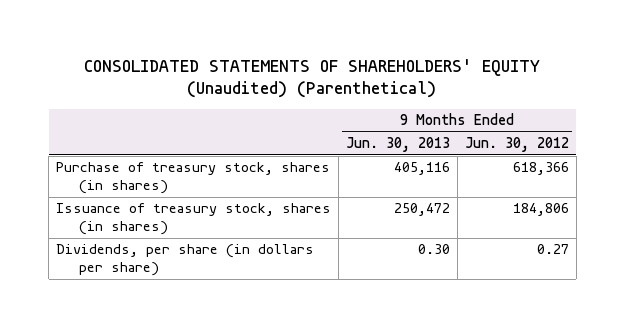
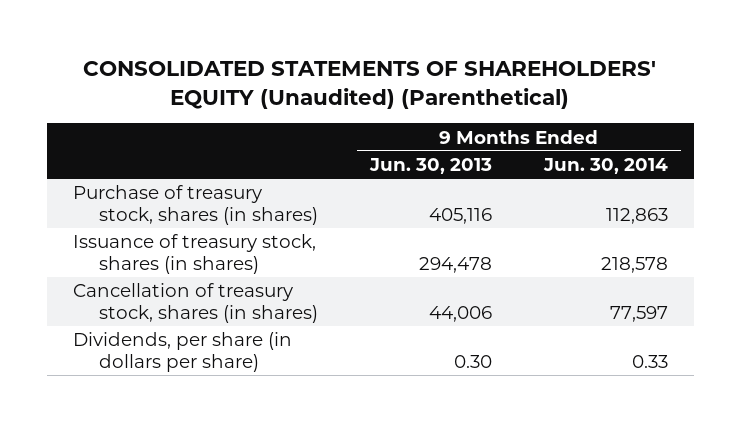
- | 9 Months Ended Jun. 30, 2013 | 9 Months Ended Jun. 30, 2012
+ | 9 Months Ended Jun. 30, 2013 | 9 Months Ended Jun. 30, 2014
- Issuance of treasury stock, shares (in shares) | 250,472 | 184,806
+ Issuance of treasury stock, shares (in shares) | 294,478 | 218,578
+ Cancellation of treasury stock, shares (in shares) | 44,006 | 77,597

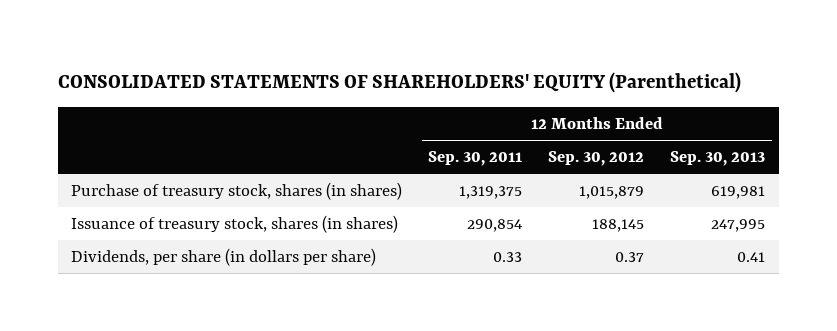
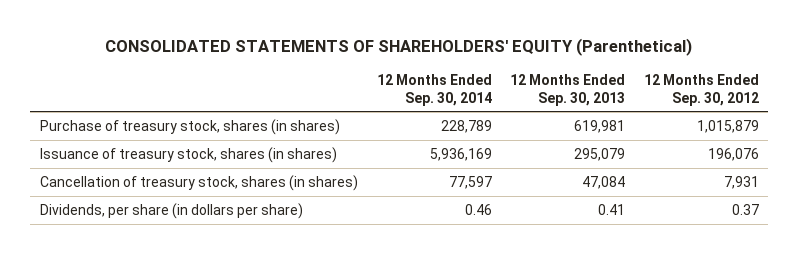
- | 12 Months Ended Sep. 30, 2011 | 12 Months Ended Sep. 30, 2012 | 12 Months Ended Sep. 30, 2013
+ | 12 Months Ended Sep. 30, 2014 | 12 Months Ended Sep. 30, 2013 | 12 Months Ended Sep. 30, 2012
- Issuance of treasury stock, shares (in shares) | 290,854 | 188,145 | 247,995
+ Issuance of treasury stock, shares (in shares) | 5,936,169 | 295,079 | 196,076
+ Cancellation of treasury stock, shares (in shares) | 77,597 | 47,084 | 7,931

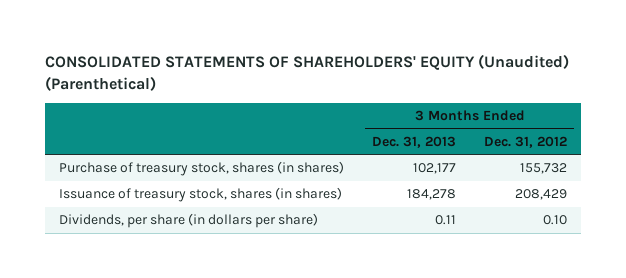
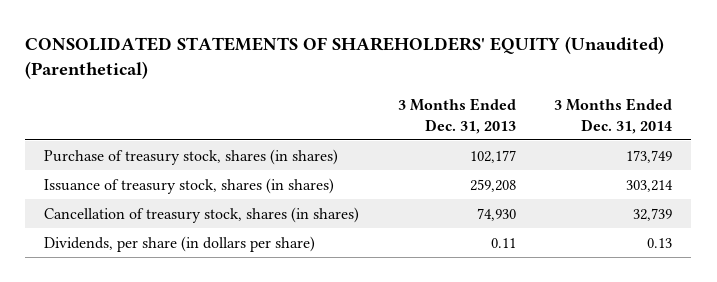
- | 3 Months Ended Dec. 31, 2013 | 3 Months Ended Dec. 31, 2012
+ | 3 Months Ended Dec. 31, 2013 | 3 Months Ended Dec. 31, 2014
- Issuance of treasury stock, shares (in shares) | 184,278 | 208,429
+ Issuance of treasury stock, shares (in shares) | 259,208 | 303,214
+ Cancellation of treasury stock, shares (in shares) | 74,930 | 32,739

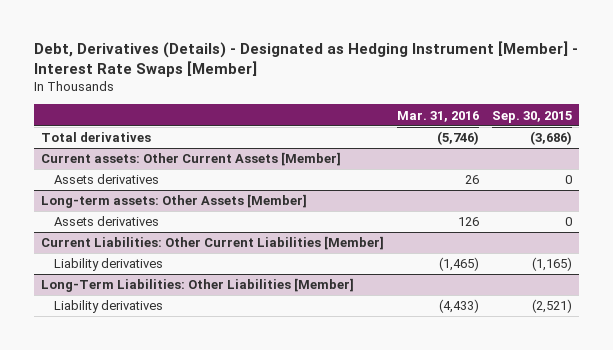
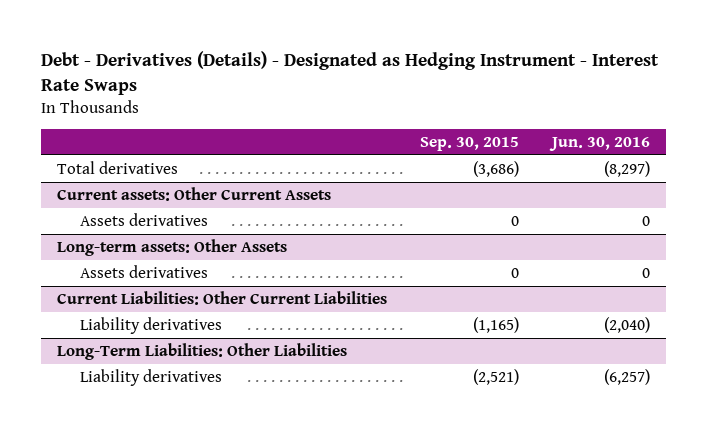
- Debt, Derivatives (Details) - Designated as Hedging Instrument [Member] - Interest Rate Swaps [Member]
+ Debt - Derivatives (Details) - Designated as Hedging Instrument - Interest Rate Swaps
- | Mar. 31, 2016 | Sep. 30, 2015
+ | Sep. 30, 2015 | Jun. 30, 2016
- Current assets: Other Current Assets [Member]
+ Current assets: Other Current Assets
- Long-term assets: Other Assets [Member]
+ Long-term assets: Other Assets
- Current Liabilities: Other Current Liabilities [Member]
+ Current Liabilities: Other Current Liabilities
- Long-Term Liabilities: Other Liabilities [Member]
+ Long-Term Liabilities: Other Liabilities

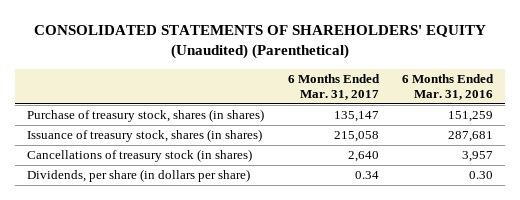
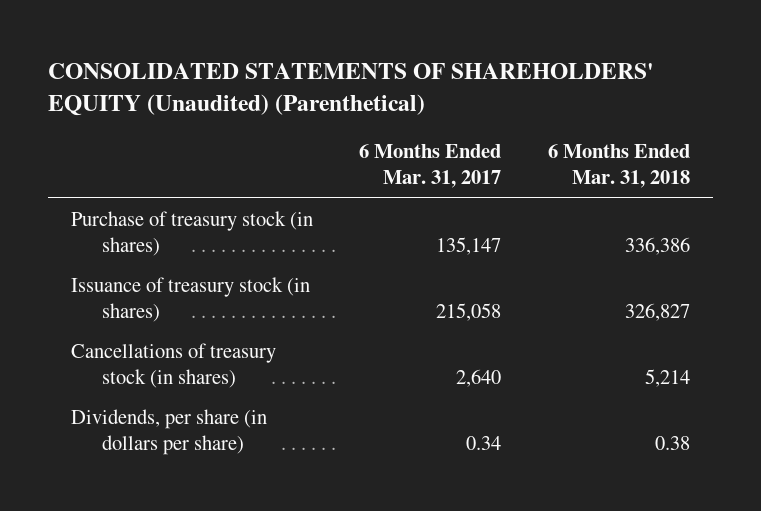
- | 6 Months Ended Mar. 31, 2017 | 6 Months Ended Mar. 31, 2016
+ | 6 Months Ended Mar. 31, 2017 | 6 Months Ended Mar. 31, 2018
- Purchase of treasury stock, shares (in shares) | 135,147 | 151,259
- Issuance of treasury stock, shares (in shares) | 215,058 | 287,681
+ Purchase of treasury stock (in shares) | 135,147 | 336,386
+ Issuance of treasury stock (in shares) | 215,058 | 326,827

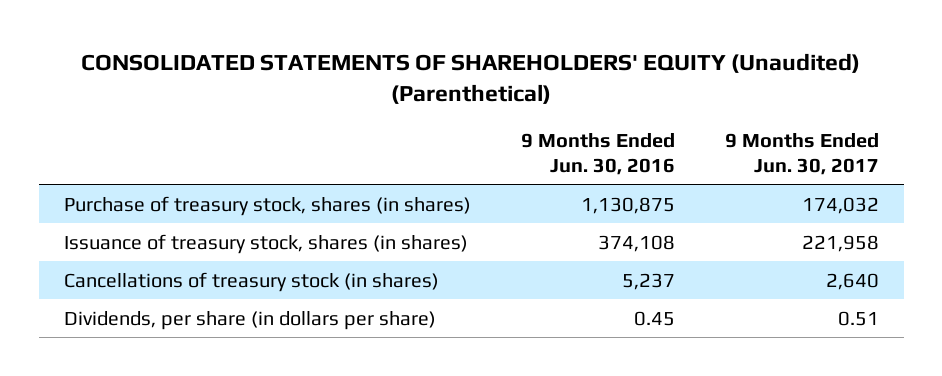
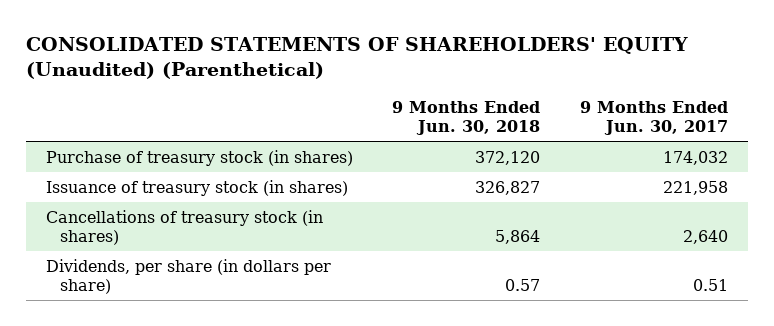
- | 9 Months Ended Jun. 30, 2016 | 9 Months Ended Jun. 30, 2017
+ | 9 Months Ended Jun. 30, 2018 | 9 Months Ended Jun. 30, 2017
- Purchase of treasury stock, shares (in shares) | 1,130,875 | 174,032
- Issuance of treasury stock, shares (in shares) | 374,108 | 221,958
+ Purchase of treasury stock (in shares) | 372,120 | 174,032
+ Issuance of treasury stock (in shares) | 326,827 | 221,958

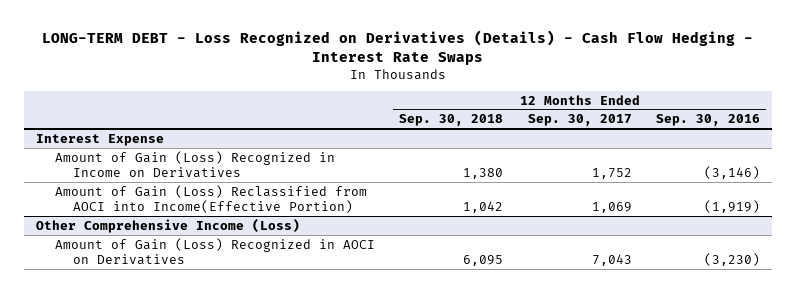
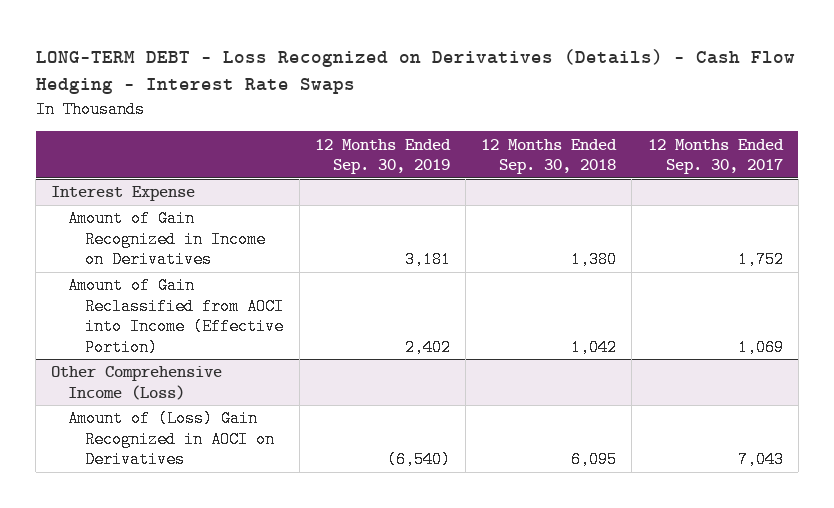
- | 12 Months Ended Sep. 30, 2018 | 12 Months Ended Sep. 30, 2017 | 12 Months Ended Sep. 30, 2016
+ | 12 Months Ended Sep. 30, 2019 | 12 Months Ended Sep. 30, 2018 | 12 Months Ended Sep. 30, 2017
@ Interest Expense
- Amount of Gain (Loss) Recognized in Income on Derivatives | 1,380 | 1,752 | (3,146)
- Amount of Gain (Loss) Reclassified from AOCI into Income(Effective Portion) | 1,042 | 1,069 | (1,919)
+ Amount of Gain Recognized in Income on Derivatives | 3,181 | 1,380 | 1,752
+ Amount of Gain Reclassified from AOCI into Income (Effective Portion) | 2,402 | 1,042 | 1,069
@ Other Comprehensive Income (Loss)
- Amount of Gain (Loss) Recognized in AOCI on Derivatives | 6,095 | 7,043 | (3,230)
+ Amount of (Loss) Gain Recognized in AOCI on Derivatives | (6,540) | 6,095 | 7,043

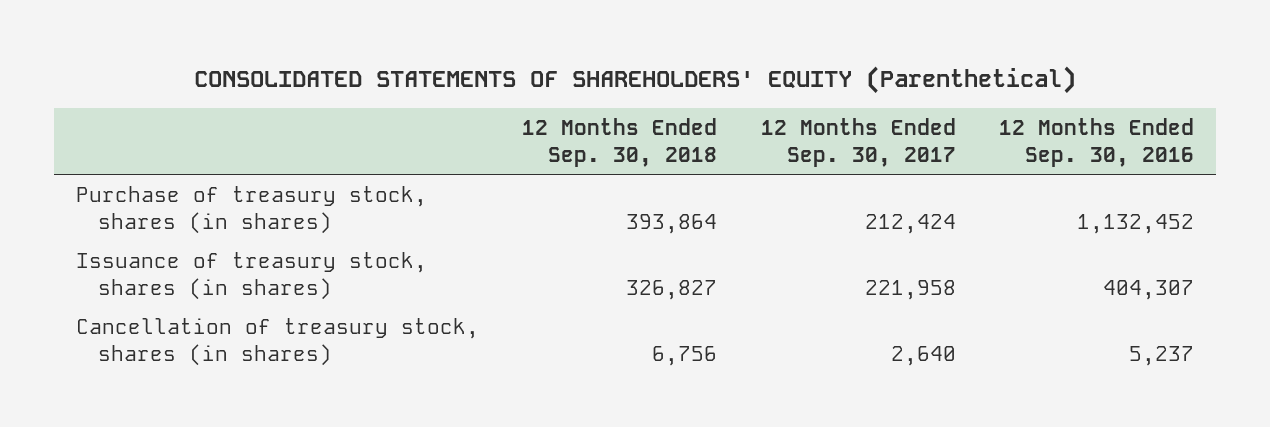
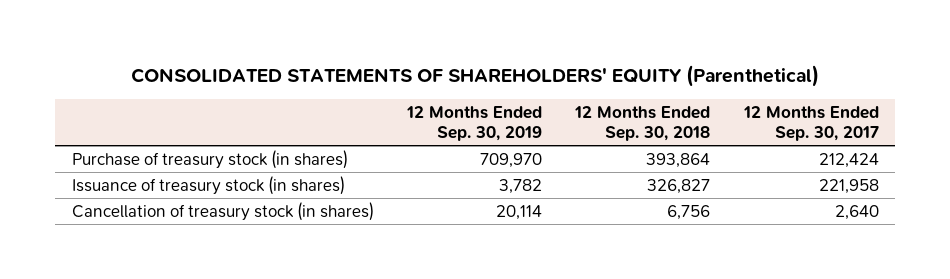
- | 12 Months Ended Sep. 30, 2018 | 12 Months Ended Sep. 30, 2017 | 12 Months Ended Sep. 30, 2016
+ | 12 Months Ended Sep. 30, 2019 | 12 Months Ended Sep. 30, 2018 | 12 Months Ended Sep. 30, 2017
- Purchase of treasury stock, shares (in shares) | 393,864 | 212,424 | 1,132,452
- Issuance of treasury stock, shares (in shares) | 326,827 | 221,958 | 404,307
- Cancellation of treasury stock, shares (in shares) | 6,756 | 2,640 | 5,237
+ Purchase of treasury stock (in shares) | 709,970 | 393,864 | 212,424
+ Issuance of treasury stock (in shares) | 3,782 | 326,827 | 221,958
+ Cancellation of treasury stock (in shares) | 20,114 | 6,756 | 2,640

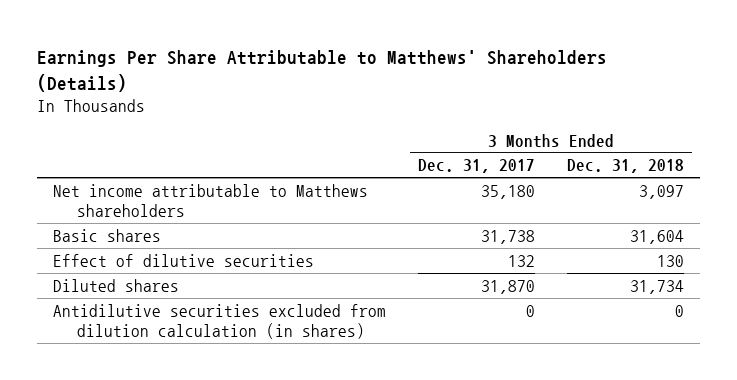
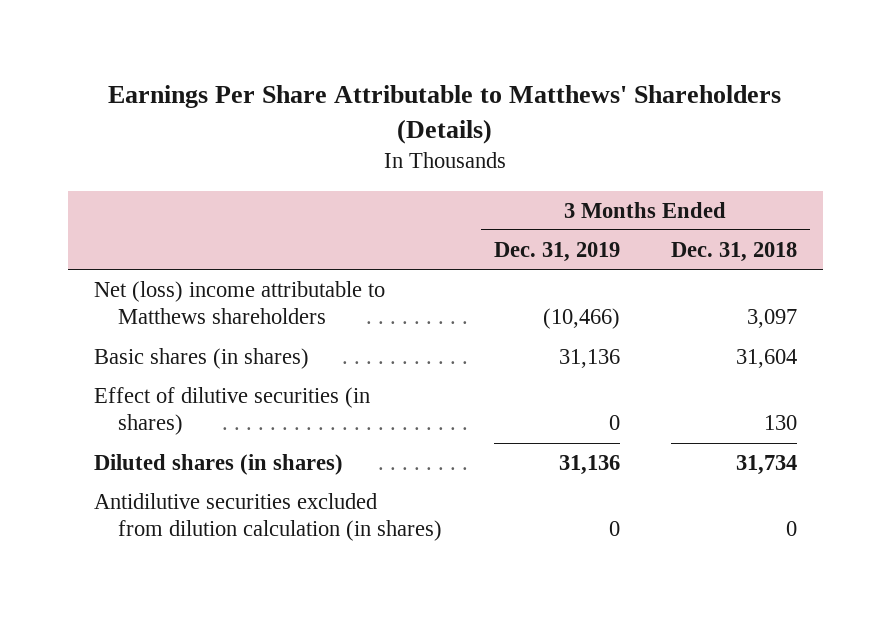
- | 3 Months Ended Dec. 31, 2017 | 3 Months Ended Dec. 31, 2018
+ | 3 Months Ended Dec. 31, 2019 | 3 Months Ended Dec. 31, 2018
- Net income attributable to Matthews shareholders | 35,180 | 3,097
- Basic shares | 31,738 | 31,604
- Effect of dilutive securities | 132 | 130
- Diluted shares | 31,870 | 31,734
+ Net (loss) income attributable to Matthews shareholders | (10,466) | 3,097
+ Basic shares (in shares) | 31,136 | 31,604
+ Effect of dilutive securities (in shares) | 0 | 130
+ Diluted shares (in shares) | 31,136 | 31,734

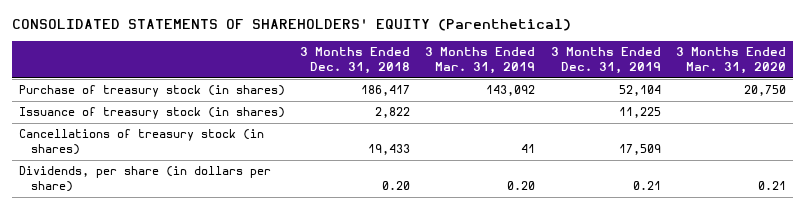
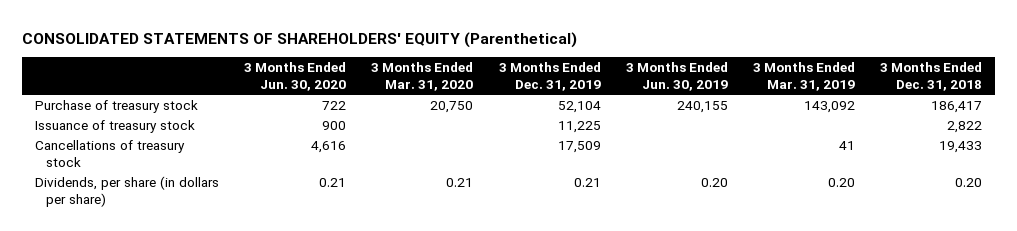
- | 3 Months Ended Dec. 31, 2018 | 3 Months Ended Mar. 31, 2019 | 3 Months Ended Dec. 31, 2019 | 3 Months Ended Mar. 31, 2020
+ | 3 Months Ended Jun. 30, 2020 | 3 Months Ended Mar. 31, 2020 | 3 Months Ended Dec. 31, 2019 | 3 Months Ended Jun. 30, 2019 | 3 Months Ended Mar. 31, 2019 | 3 Months Ended Dec. 31, 2018
- Purchase of treasury stock (in shares) | 186,417 | 143,092 | 52,104 | 20,750
- Issuance of treasury stock (in shares) | 2,822 | | 11,225 |
- Cancellations of treasury stock (in shares) | 19,433 | 41 | 17,509 |
+ Purchase of treasury stock | 722 | 20,750 | 52,104 | 240,155 | 143,092 | 186,417
+ Issuance of treasury stock | 900 | | 11,225 | | | 2,822
+ Cancellations of treasury stock | 4,616 | | 17,509 | | 41 | 19,433

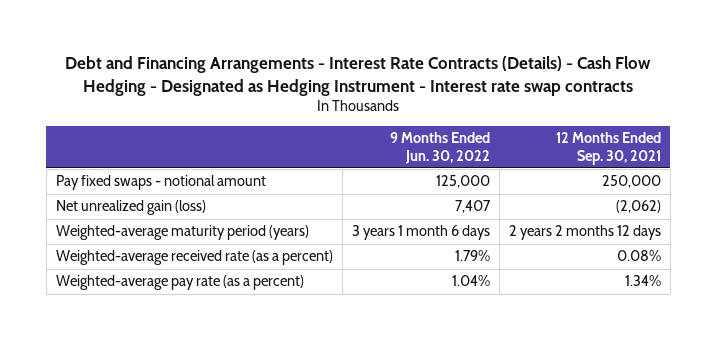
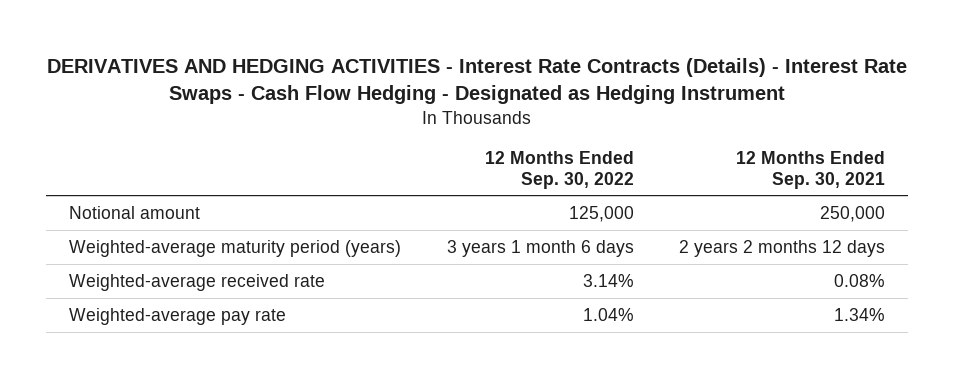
- Debt and Financing Arrangements - Interest Rate Contracts (Details) - Cash Flow Hedging - Designated as Hedging Instrument - Interest rate swap contracts
+ DERIVATIVES AND HEDGING ACTIVITIES - Interest Rate Contracts (Details) - Interest Rate Swaps - Cash Flow Hedging - Designated as Hedging Instrument
- | 9 Months Ended Jun. 30, 2022 | 12 Months Ended Sep. 30, 2021
+ | 12 Months Ended Sep. 30, 2022 | 12 Months Ended Sep. 30, 2021
- Pay fixed swaps - notional amount | 125,000 | 250,000
- Net unrealized gain (loss) | 7,407 | (2,062)
+ Notional amount | 125,000 | 250,000
- Weighted-average received rate (as a percent) | 1.79% | 0.08%
- Weighted-average pay rate (as a percent) | 1.04% | 1.34%
+ Weighted-average received rate | 3.14% | 0.08%
+ Weighted-average pay rate | 1.04% | 1.34%

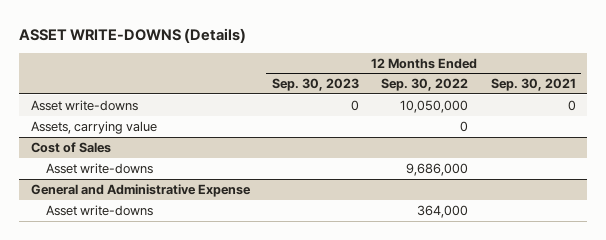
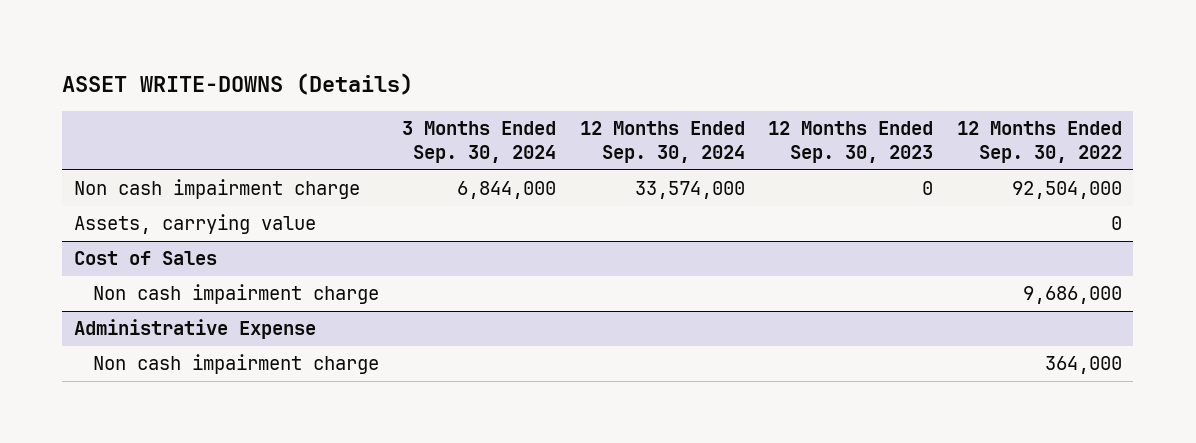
- | 12 Months Ended Sep. 30, 2023 | 12 Months Ended Sep. 30, 2022 | 12 Months Ended Sep. 30, 2021
+ | 3 Months Ended Sep. 30, 2024 | 12 Months Ended Sep. 30, 2024 | 12 Months Ended Sep. 30, 2023 | 12 Months Ended Sep. 30, 2022
- Asset write-downs | 0 | 10,050,000 | 0
+ Non cash impairment charge | 6,844,000 | 33,574,000 | 0 | 92,504,000
@ Cost of Sales
- Asset write-downs | | 9,686,000 |
- General and Administrative Expense
- Asset write-downs | | 364,000 |
@ Cost of Sales
+ Non cash impairment charge | | | | 9,686,000
+ Administrative Expense
+ Non cash impairment charge | | | | 364,000

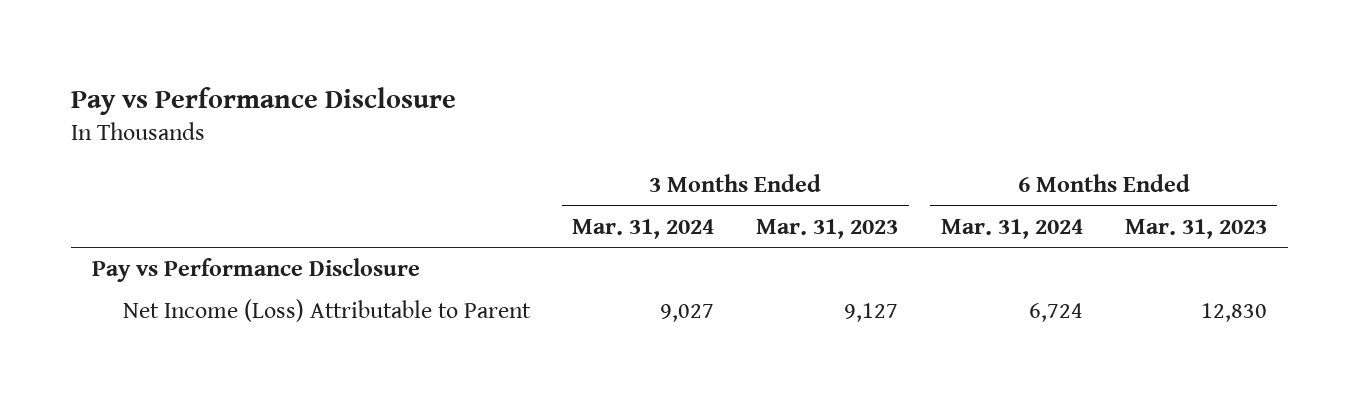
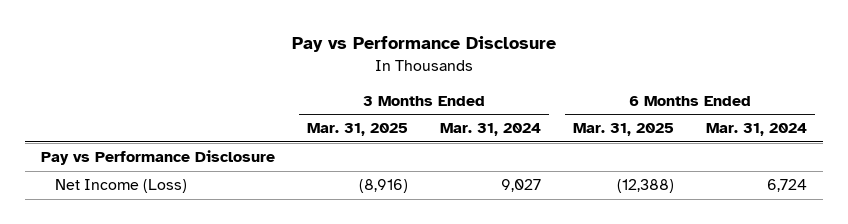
- | 3 Months Ended Mar. 31, 2024 | 3 Months Ended Mar. 31, 2023 | 6 Months Ended Mar. 31, 2024 | 6 Months Ended Mar. 31, 2023
+ | 3 Months Ended Mar. 31, 2025 | 3 Months Ended Mar. 31, 2024 | 6 Months Ended Mar. 31, 2025 | 6 Months Ended Mar. 31, 2024
- Net Income (Loss) Attributable to Parent | 9,027 | 9,127 | 6,724 | 12,830
+ Net Income (Loss) | (8,916) | 9,027 | (12,388) | 6,724

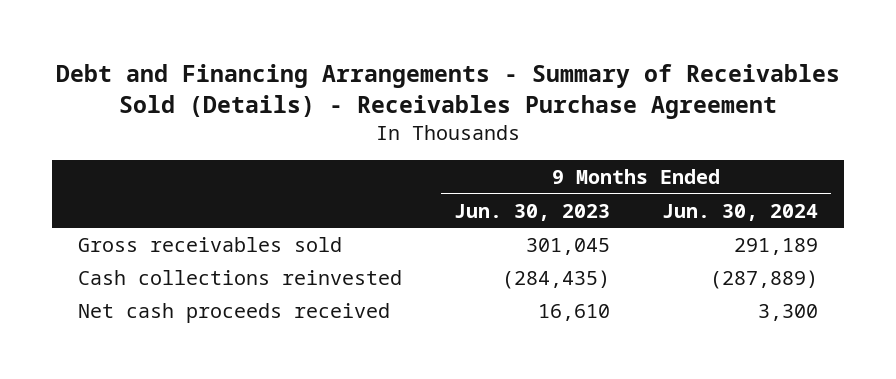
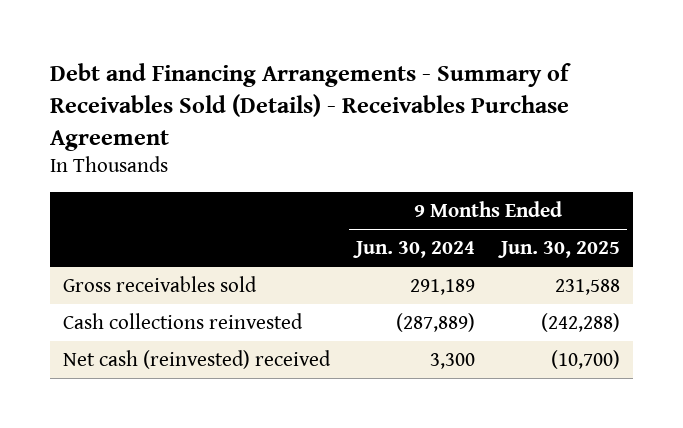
- | 9 Months Ended Jun. 30, 2023 | 9 Months Ended Jun. 30, 2024
+ | 9 Months Ended Jun. 30, 2024 | 9 Months Ended Jun. 30, 2025
- Net cash proceeds received | 16,610 | 3,300
+ Net cash (reinvested) received | 3,300 | (10,700)

